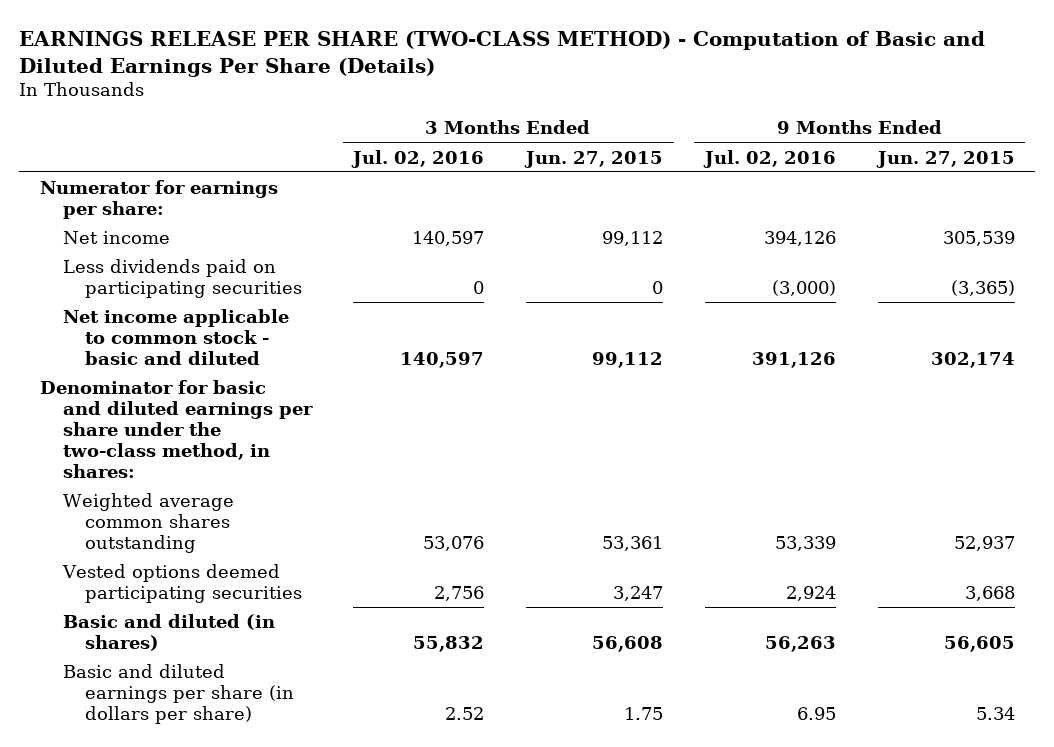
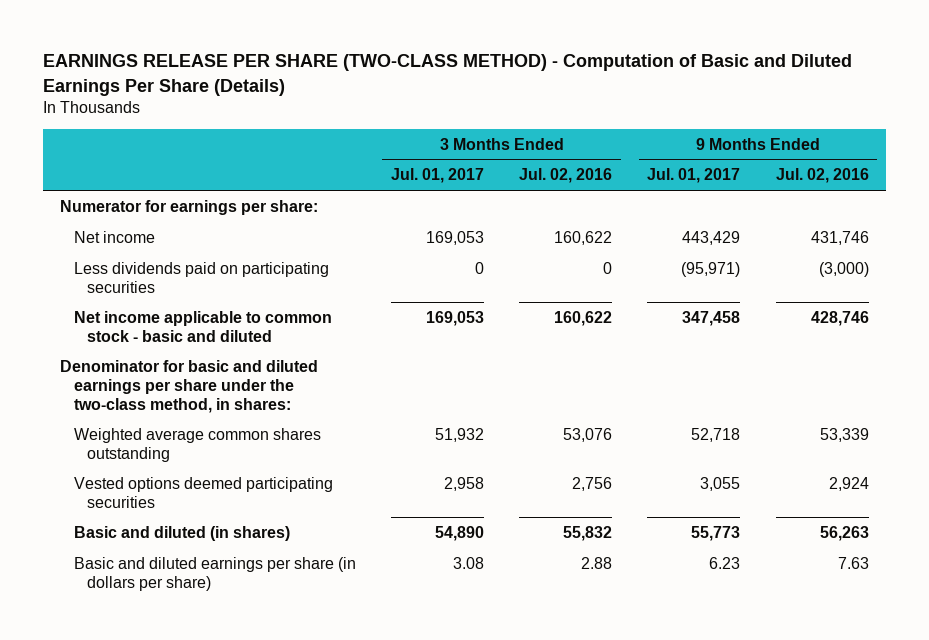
- | 3 Months Ended Jul. 02, 2016 | 3 Months Ended Jun. 27, 2015 | 9 Months Ended Jul. 02, 2016 | 9 Months Ended Jun. 27, 2015
+ | 3 Months Ended Jul. 01, 2017 | 3 Months Ended Jul. 02, 2016 | 9 Months Ended Jul. 01, 2017 | 9 Months Ended Jul. 02, 2016
- Net income | 140,597 | 99,112 | 394,126 | 305,539
+ Net income | 169,053 | 160,622 | 443,429 | 431,746
- Net income applicable to common stock - basic and diluted | 140,597 | 99,112 | 391,126 | 302,174
+ Net income applicable to common stock - basic and diluted | 169,053 | 160,622 | 347,458 | 428,746
- Basic and diluted earnings per share (in dollars per share) | 2.52 | 1.75 | 6.95 | 5.34
+ Basic and diluted earnings per share (in dollars per share) | 3.08 | 2.88 | 6.23 | 7.63

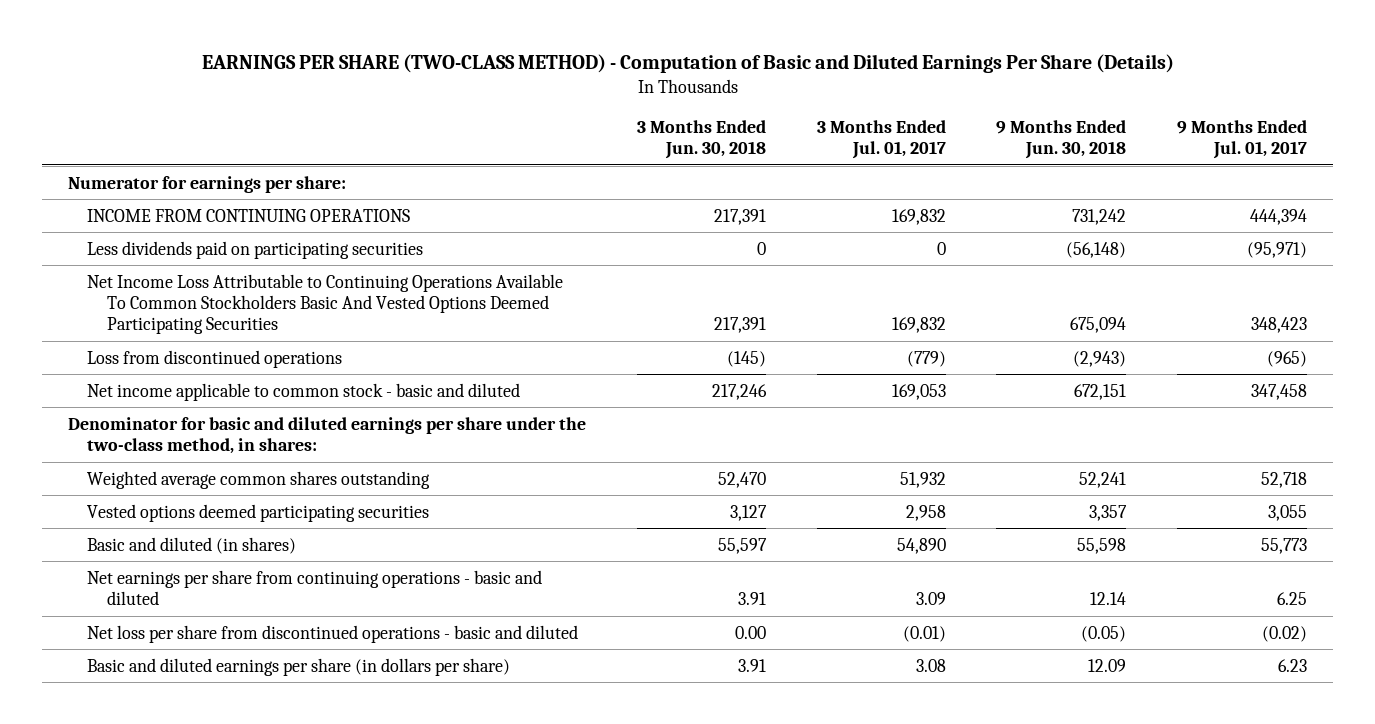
- EARNINGS RELEASE PER SHARE (TWO-CLASS METHOD) - Computation of Basic and Diluted Earnings Per Share (Details)
+ EARNINGS PER SHARE (TWO-CLASS METHOD) - Computation of Basic and Diluted Earnings Per Share (Details)
- | 3 Months Ended Jul. 01, 2017 | 3 Months Ended Jul. 02, 2016 | 9 Months Ended Jul. 01, 2017 | 9 Months Ended Jul. 02, 2016
+ | 3 Months Ended Jun. 30, 2018 | 3 Months Ended Jul. 01, 2017 | 9 Months Ended Jun. 30, 2018 | 9 Months Ended Jul. 01, 2017
- Net income | 169,053 | 160,622 | 443,429 | 431,746
+ INCOME FROM CONTINUING OPERATIONS | 217,391 | 169,832 | 731,242 | 444,394
+ Net Income Loss Attributable to Continuing Operations Available To Common Stockholders Basic And Vested Options Deemed Participating Securities | 217,391 | 169,832 | 675,094 | 348,423
+ Loss from discontinued operations | (145) | (779) | (2,943) | (965)
+ Net earnings per share from continuing operations - basic and diluted | 3.91 | 3.09 | 12.14 | 6.25
+ Net loss per share from discontinued operations - basic and diluted | 0.00 | (0.01) | (0.05) | (0.02)

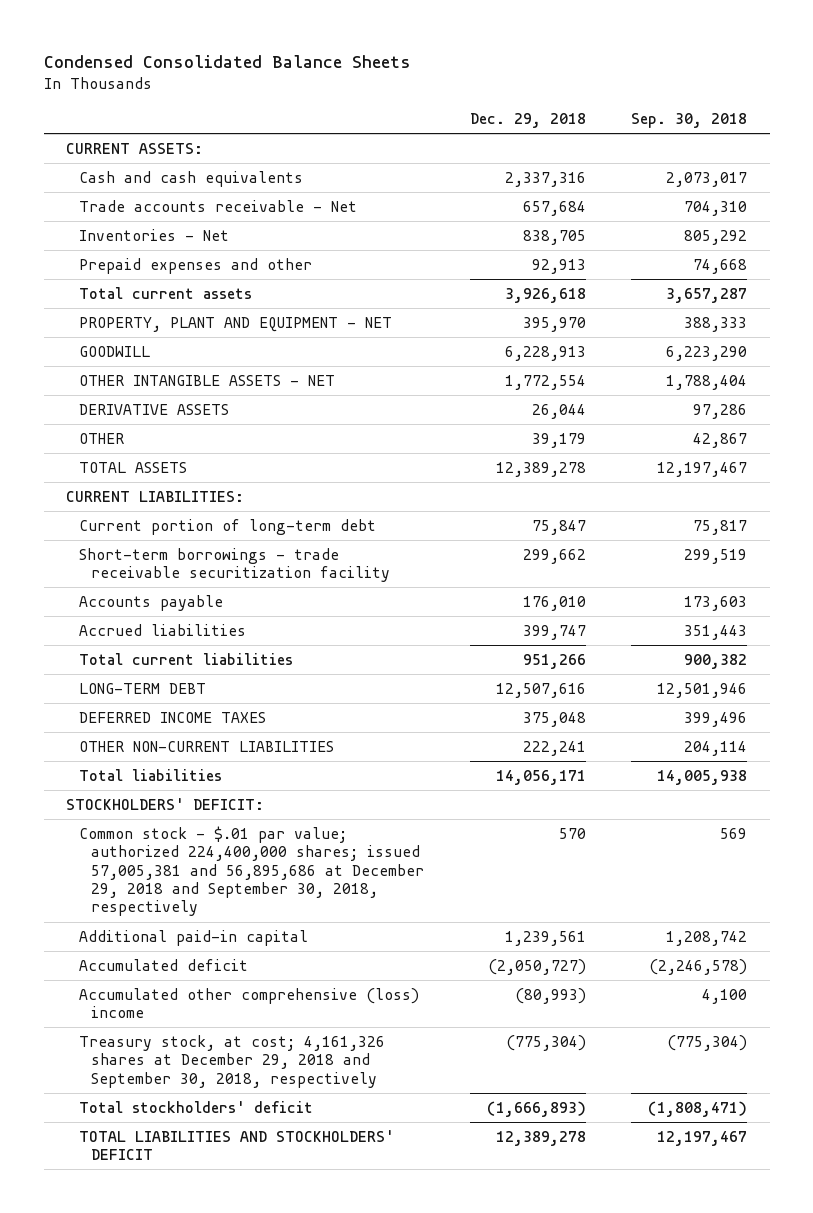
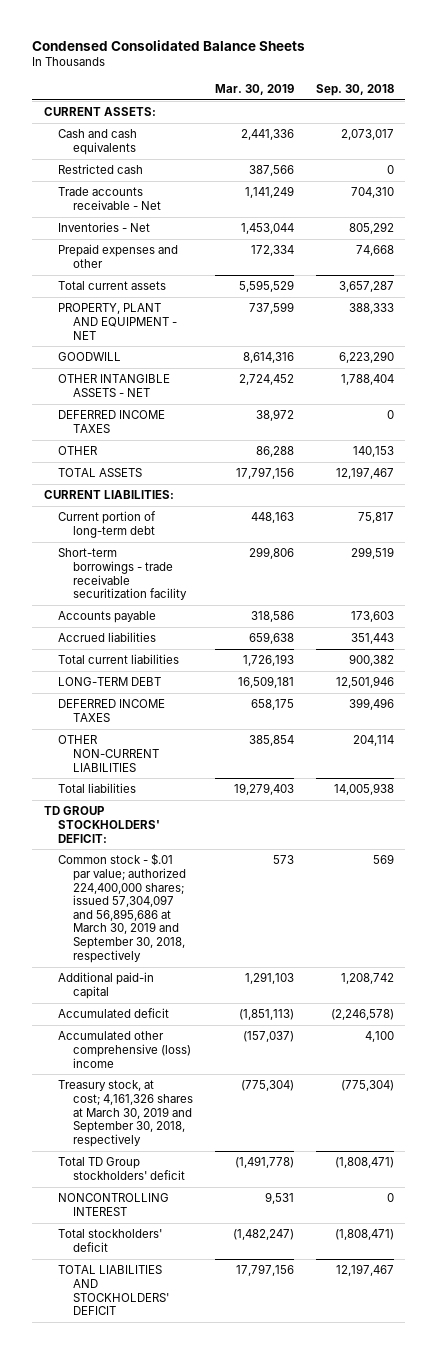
- | Dec. 29, 2018 | Sep. 30, 2018
+ | Mar. 30, 2019 | Sep. 30, 2018
+ Restricted cash | 387,566 | 0
- DERIVATIVE ASSETS | 26,044 | 97,286
- OTHER | 39,179 | 42,867
+ DEFERRED INCOME TAXES | 38,972 | 0
+ OTHER | 86,288 | 140,153
- STOCKHOLDERS' DEFICIT:
- Common stock - $.01 par value; authorized 224,400,000 shares; issued 57,005,381 and 56,895,686 at December 29, 2018 and September 30, 2018, respectively | 570 | 569
+ TD GROUP STOCKHOLDERS' DEFICIT:
+ Common stock - $.01 par value; authorized 224,400,000 shares; issued 57,304,097 and 56,895,686 at March 30, 2019 and September 30, 2018, respectively | 573 | 569
- Treasury stock, at cost; 4,161,326 shares at December 29, 2018 and September 30, 2018, respectively | (775,304) | (775,304)
+ Treasury stock, at cost; 4,161,326 shares at March 30, 2019 and September 30, 2018, respectively | (775,304) | (775,304)
+ Total TD Group stockholders' deficit | (1,491,778) | (1,808,471)
+ NONCONTROLLING INTEREST | 9,531 | 0

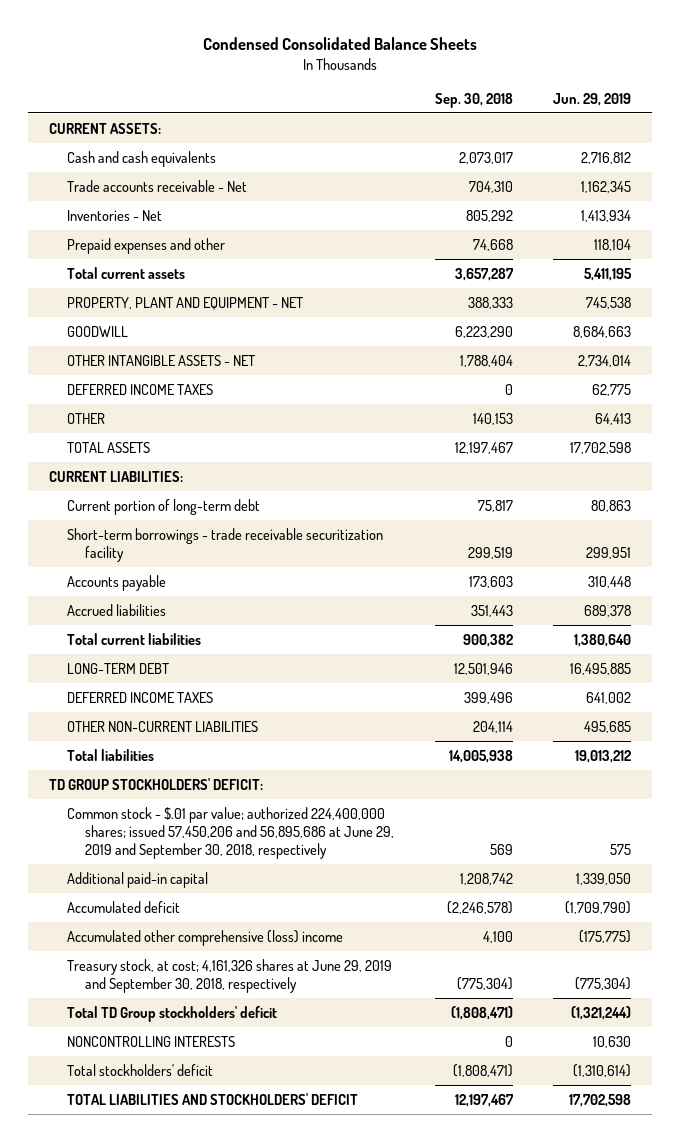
- | Mar. 30, 2019 | Sep. 30, 2018
+ | Sep. 30, 2018 | Jun. 29, 2019
- Restricted cash | 387,566 | 0
- Common stock - $.01 par value; authorized 224,400,000 shares; issued 57,304,097 and 56,895,686 at March 30, 2019 and September 30, 2018, respectively | 573 | 569
+ Common stock - $.01 par value; authorized 224,400,000 shares; issued 57,450,206 and 56,895,686 at June 29, 2019 and September 30, 2018, respectively | 569 | 575
- Treasury stock, at cost; 4,161,326 shares at March 30, 2019 and September 30, 2018, respectively | (775,304) | (775,304)
+ Treasury stock, at cost; 4,161,326 shares at June 29, 2019 and September 30, 2018, respectively | (775,304) | (775,304)
- NONCONTROLLING INTEREST | 9,531 | 0
+ NONCONTROLLING INTERESTS | 0 | 10,630

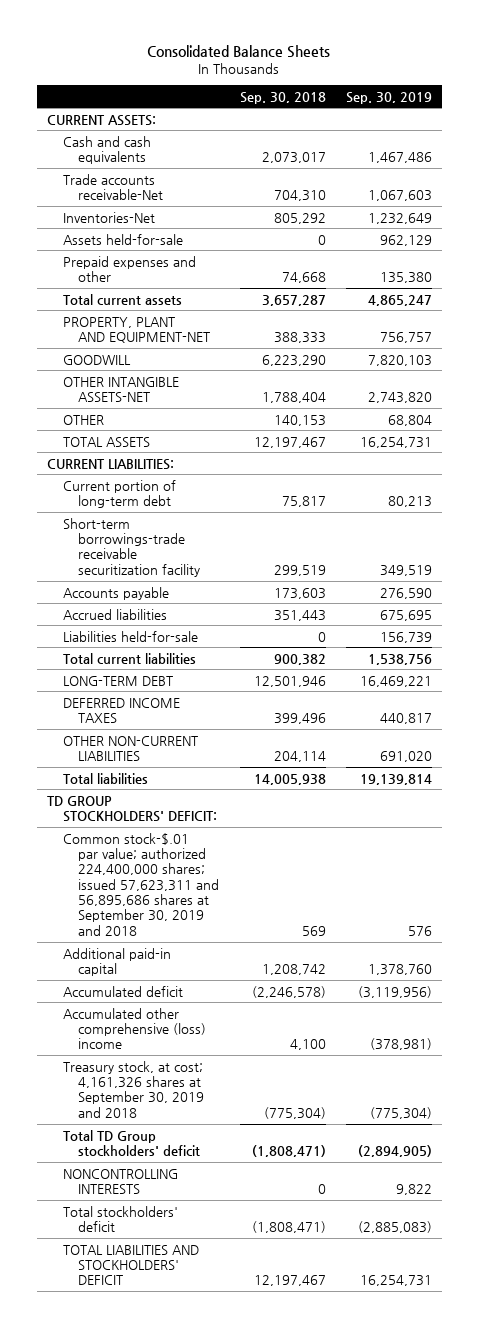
- Condensed Consolidated Balance Sheets
+ Consolidated Balance Sheets
- | Sep. 30, 2018 | Jun. 29, 2019
+ | Sep. 30, 2018 | Sep. 30, 2019
- Trade accounts receivable - Net | 704,310 | 1,162,345
- Inventories - Net | 805,292 | 1,413,934
+ Trade accounts receivable-Net | 704,310 | 1,067,603
+ Inventories-Net | 805,292 | 1,232,649
+ Assets held-for-sale | 0 | 962,129
- PROPERTY, PLANT AND EQUIPMENT - NET | 388,333 | 745,538
+ PROPERTY, PLANT AND EQUIPMENT-NET | 388,333 | 756,757
- OTHER INTANGIBLE ASSETS - NET | 1,788,404 | 2,734,014
- DEFERRED INCOME TAXES | 0 | 62,775
+ OTHER INTANGIBLE ASSETS-NET | 1,788,404 | 2,743,820
- Short-term borrowings - trade receivable securitization facility | 299,519 | 299,951
+ Short-term borrowings-trade receivable securitization facility | 299,519 | 349,519
+ Liabilities held-for-sale | 0 | 156,739
- Common stock - $.01 par value; authorized 224,400,000 shares; issued 57,450,206 and 56,895,686 at June 29, 2019 and September 30, 2018, respectively | 569 | 575
+ Common stock-$.01 par value; authorized 224,400,000 shares; issued 57,623,311 and 56,895,686 shares at September 30, 2019 and 2018 | 569 | 576
- Treasury stock, at cost; 4,161,326 shares at June 29, 2019 and September 30, 2018, respectively | (775,304) | (775,304)
+ Treasury stock, at cost; 4,161,326 shares at September 30, 2019 and 2018 | (775,304) | (775,304)

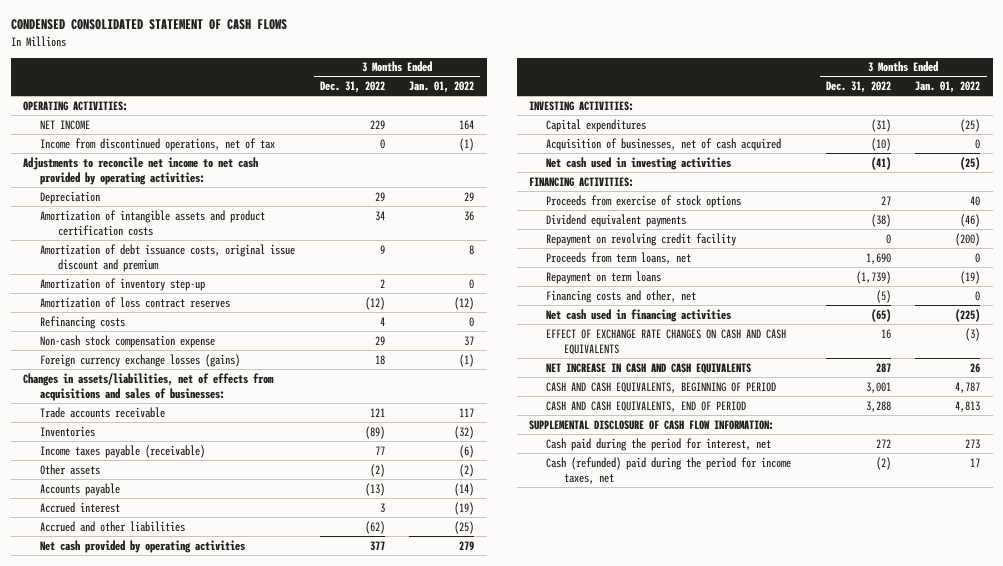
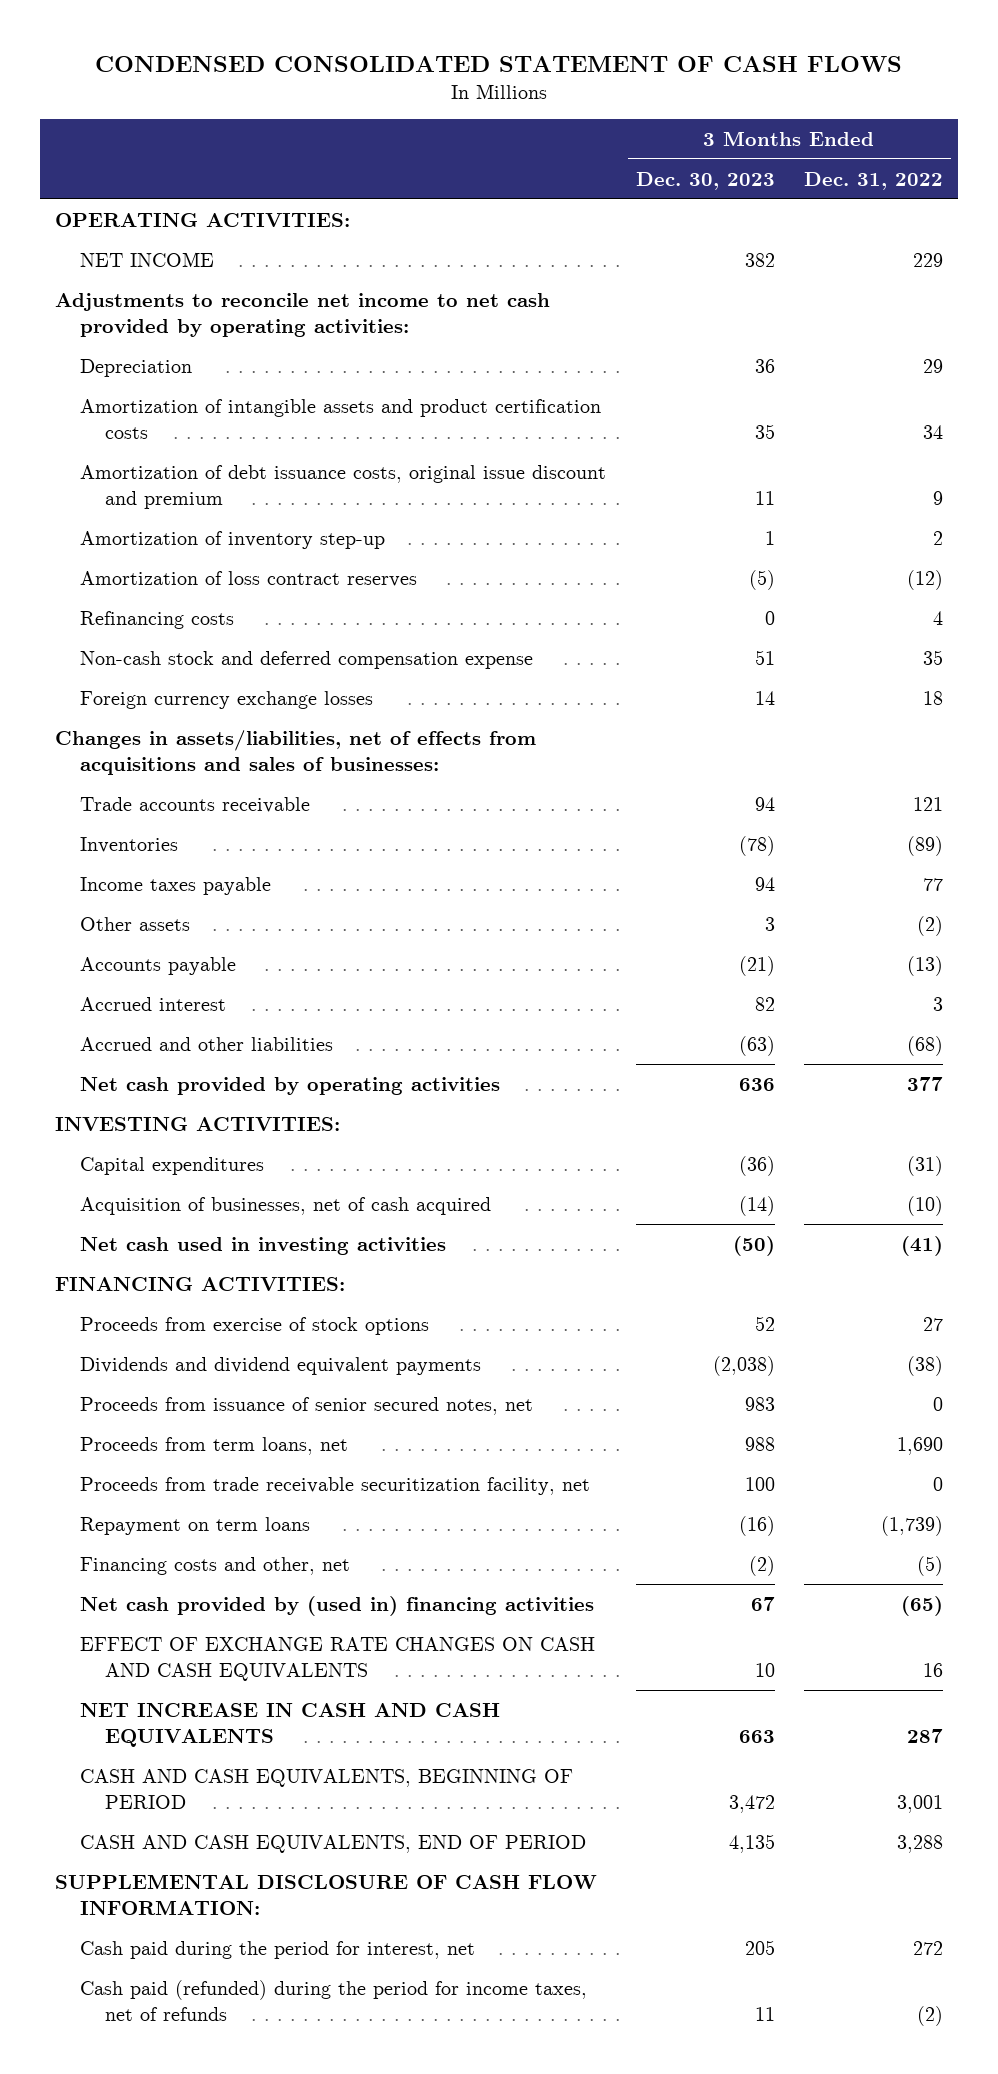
- | 3 Months Ended Dec. 31, 2022 | 3 Months Ended Jan. 01, 2022
+ | 3 Months Ended Dec. 30, 2023 | 3 Months Ended Dec. 31, 2022
- Income from discontinued operations, net of tax | 0 | (1)
- Non-cash stock compensation expense | 29 | 37
- Foreign currency exchange losses (gains) | 18 | (1)
+ Non-cash stock and deferred compensation expense | 51 | 35
+ Foreign currency exchange losses | 14 | 18
- Income taxes payable (receivable) | 77 | (6)
+ Income taxes payable | 94 | 77
- Accrued and other liabilities | (62) | (25)
+ Accrued and other liabilities | (63) | (68)
- Dividend equivalent payments | (38) | (46)
- Repayment on revolving credit facility | 0 | (200)
+ Dividends and dividend equivalent payments | (2,038) | (38)
+ Proceeds from issuance of senior secured notes, net | 983 | 0
+ Proceeds from trade receivable securitization facility, net | 100 | 0
- Net cash used in financing activities | (65) | (225)
+ Net cash provided by (used in) financing activities | 67 | (65)
- Cash (refunded) paid during the period for income taxes, net | (2) | 17
+ Cash paid (refunded) during the period for income taxes, net of refunds | 11 | (2)

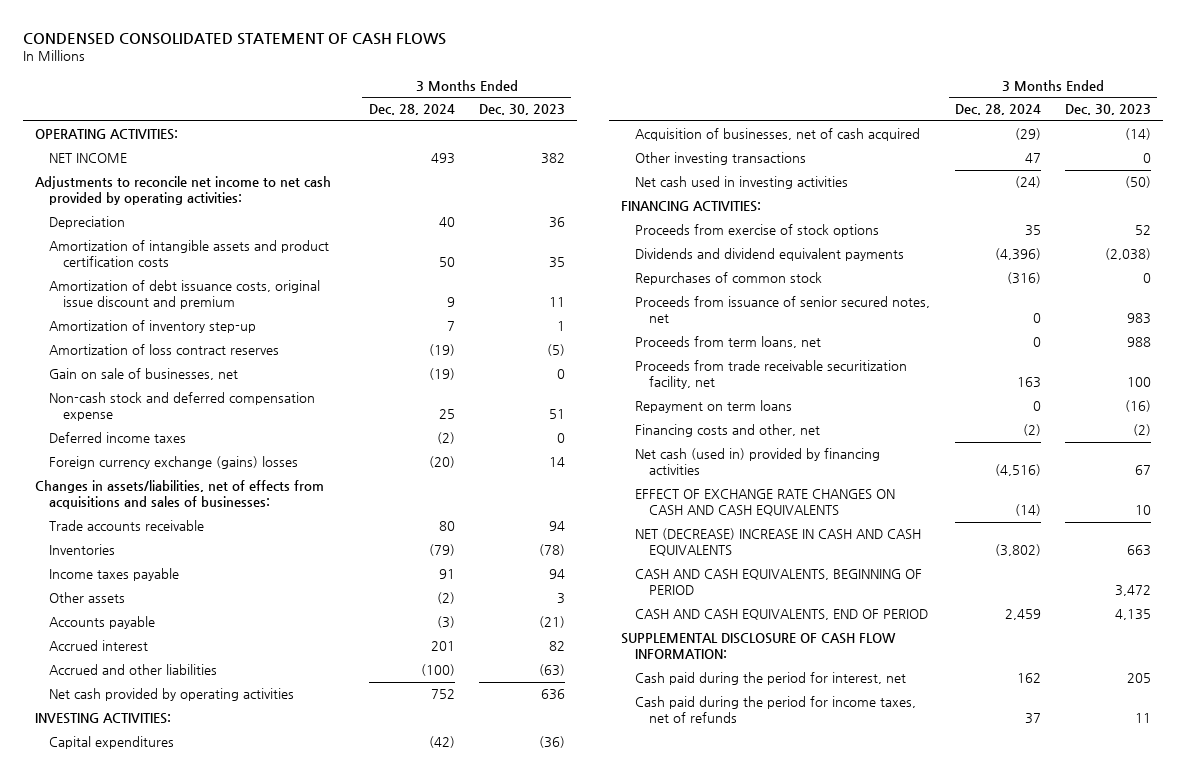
- | 3 Months Ended Dec. 30, 2023 | 3 Months Ended Dec. 31, 2022
+ | 3 Months Ended Dec. 28, 2024 | 3 Months Ended Dec. 30, 2023
- Refinancing costs | 0 | 4
+ Gain on sale of businesses, net | (19) | 0
- Foreign currency exchange losses | 14 | 18
+ Deferred income taxes | (2) | 0
+ Foreign currency exchange (gains) losses | (20) | 14
+ Other investing transactions | 47 | 0
+ Repurchases of common stock | (316) | 0
- Net cash provided by (used in) financing activities | 67 | (65)
+ Net cash (used in) provided by financing activities | (4,516) | 67
- NET INCREASE IN CASH AND CASH EQUIVALENTS | 663 | 287
+ NET (DECREASE) INCREASE IN CASH AND CASH EQUIVALENTS | (3,802) | 663
- Cash paid (refunded) during the period for income taxes, net of refunds | 11 | (2)
+ Cash paid during the period for income taxes, net of refunds | 37 | 11

